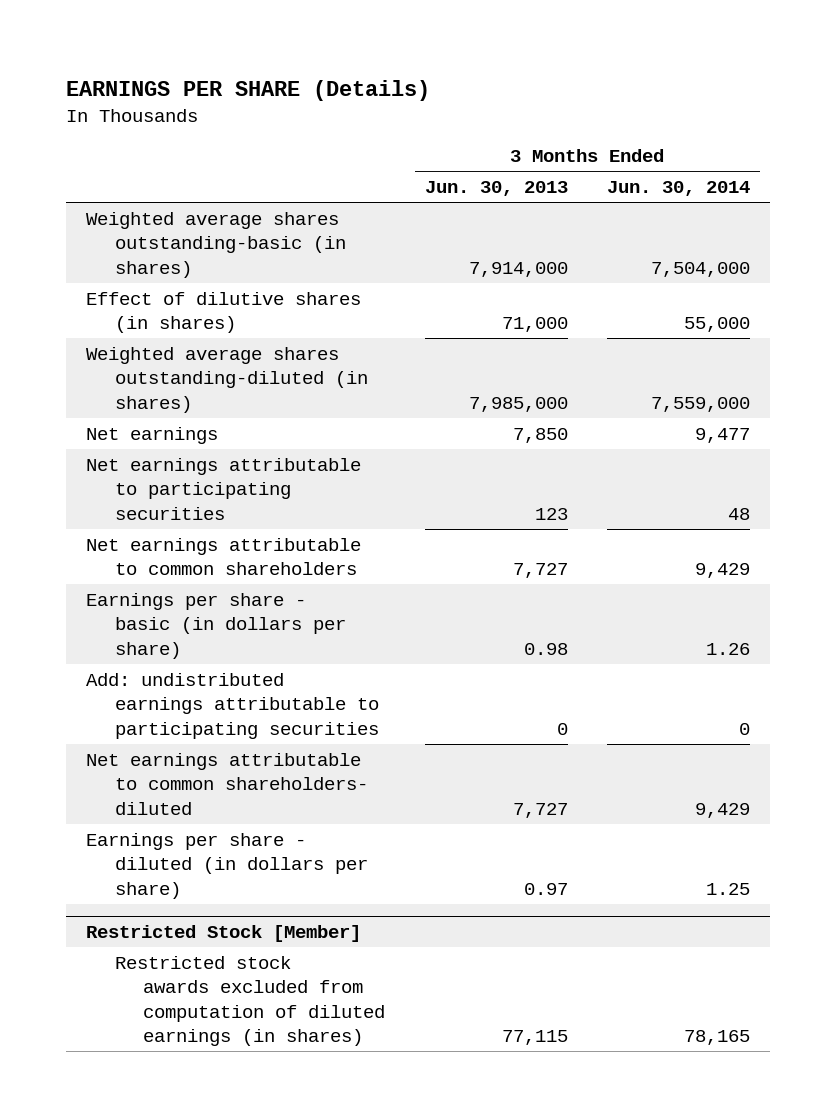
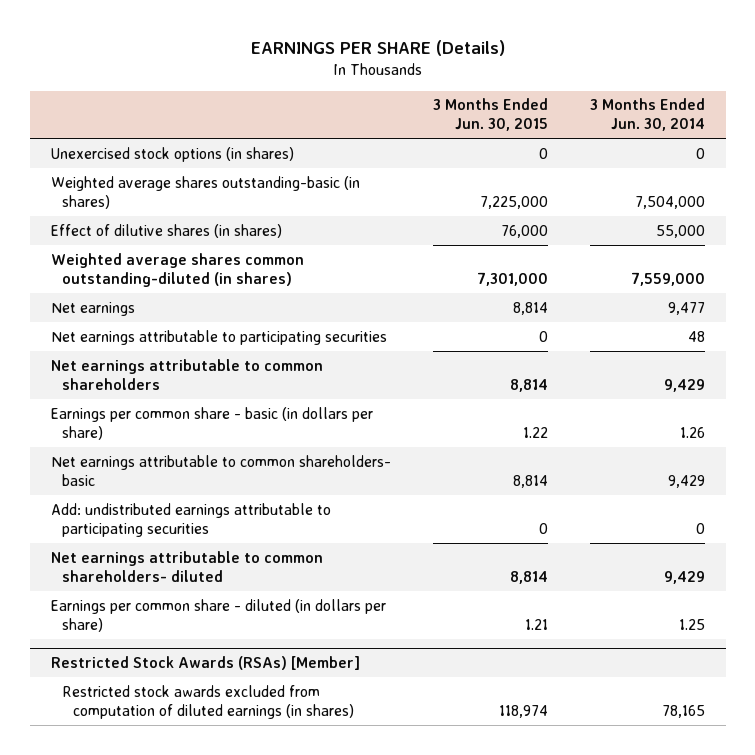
- | 3 Months Ended Jun. 30, 2013 | 3 Months Ended Jun. 30, 2014
+ | 3 Months Ended Jun. 30, 2015 | 3 Months Ended Jun. 30, 2014
+ Unexercised stock options (in shares) | 0 | 0
- Weighted average shares outstanding-diluted (in shares) | 7,985,000 | 7,559,000
+ Weighted average shares common outstanding-diluted (in shares) | 7,301,000 | 7,559,000
- Earnings per share - basic (in dollars per share) | 0.98 | 1.26
+ Earnings per common share - basic (in dollars per share) | 1.22 | 1.26
+ Net earnings attributable to common shareholders- basic | 8,814 | 9,429
- Earnings per share - diluted (in dollars per share) | 0.97 | 1.25
- Restricted Stock [Member]
+ Earnings per common share - diluted (in dollars per share) | 1.21 | 1.25
+ Restricted Stock Awards (RSAs) [Member]

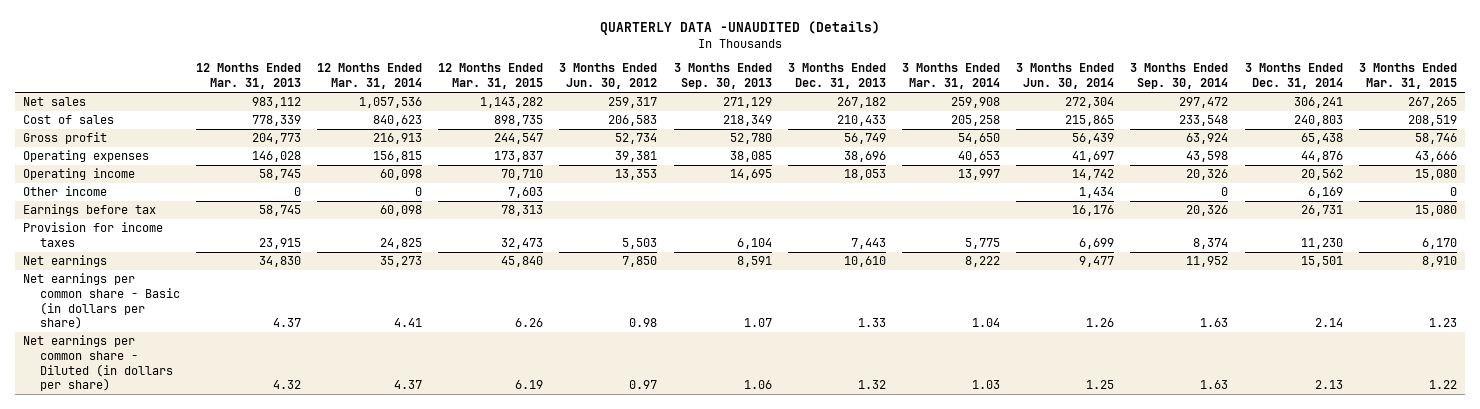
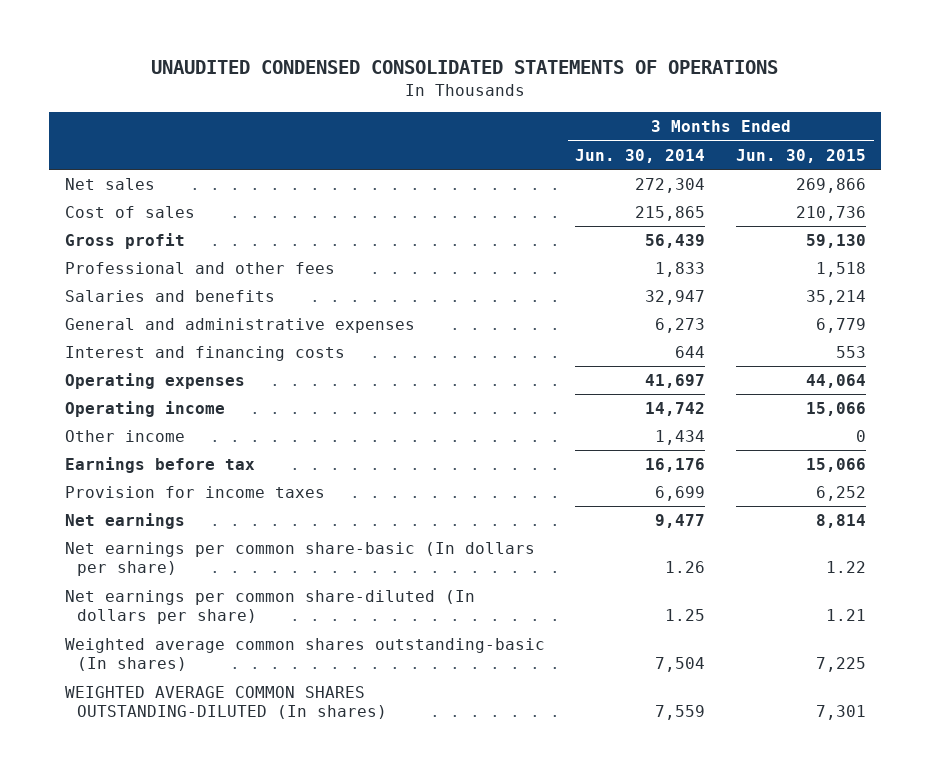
- QUARTERLY DATA -UNAUDITED (Details)
+ UNAUDITED CONDENSED CONSOLIDATED STATEMENTS OF OPERATIONS
- | 12 Months Ended Mar. 31, 2013 | 12 Months Ended Mar. 31, 2014 | 12 Months Ended Mar. 31, 2015 | 3 Months Ended Jun. 30, 2012 | 3 Months Ended Sep. 30, 2013 | 3 Months Ended Dec. 31, 2013 | 3 Months Ended Mar. 31, 2014 | 3 Months Ended Jun. 30, 2014 | 3 Months Ended Sep. 30, 2014 | 3 Months Ended Dec. 31, 2014 | 3 Months Ended Mar. 31, 2015
+ | 3 Months Ended Jun. 30, 2014 | 3 Months Ended Jun. 30, 2015
+ Professional and other fees | 1,833 | 1,518
+ Salaries and benefits | 32,947 | 35,214
+ General and administrative expenses | 6,273 | 6,779
+ Interest and financing costs | 644 | 553
- Net earnings per common share - Basic (in dollars per share) | 4.37 | 4.41 | 6.26 | 0.98 | 1.07 | 1.33 | 1.04 | 1.26 | 1.63 | 2.14 | 1.23
- Net earnings per common share - Diluted (in dollars per share) | 4.32 | 4.37 | 6.19 | 0.97 | 1.06 | 1.32 | 1.03 | 1.25 | 1.63 | 2.13 | 1.22
+ Net earnings per common share-basic (In dollars per share) | 1.26 | 1.22
+ Net earnings per common share-diluted (In dollars per share) | 1.25 | 1.21
+ Weighted average common shares outstanding-basic (In shares) | 7,504 | 7,225
+ WEIGHTED AVERAGE COMMON SHARES OUTSTANDING-DILUTED (In shares) | 7,559 | 7,301

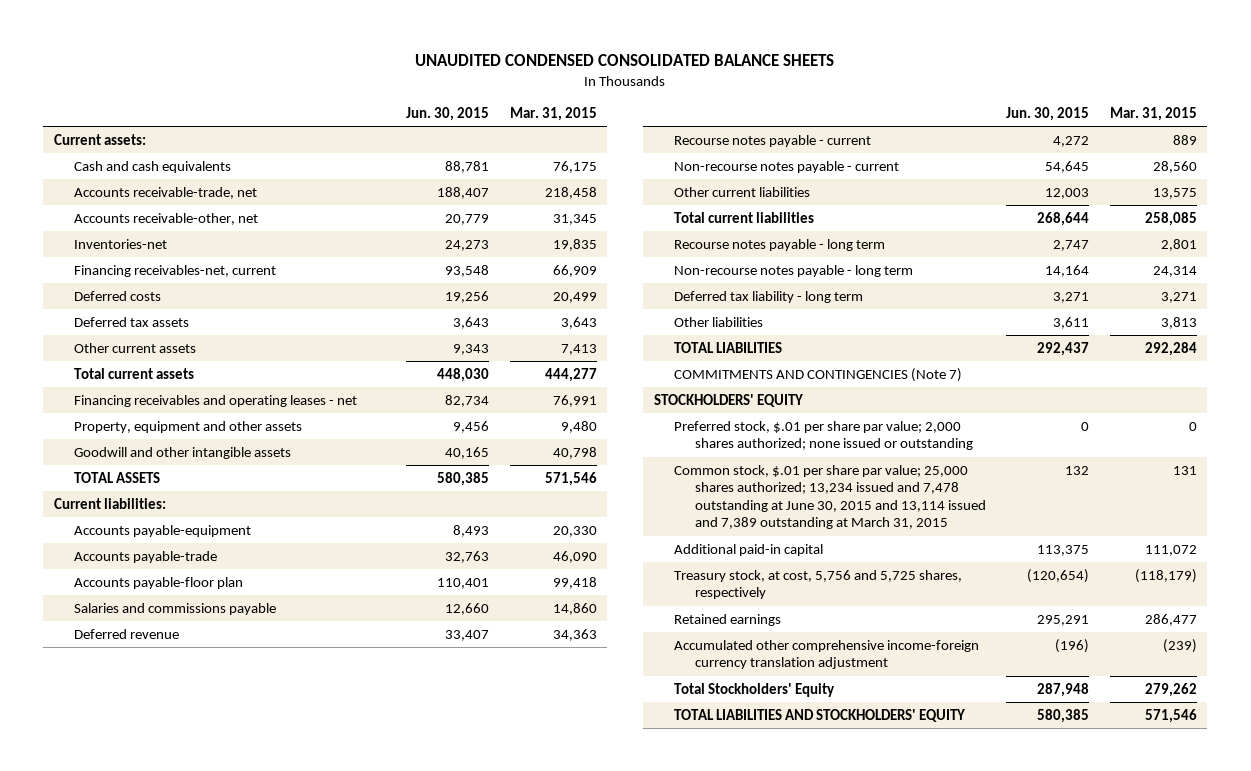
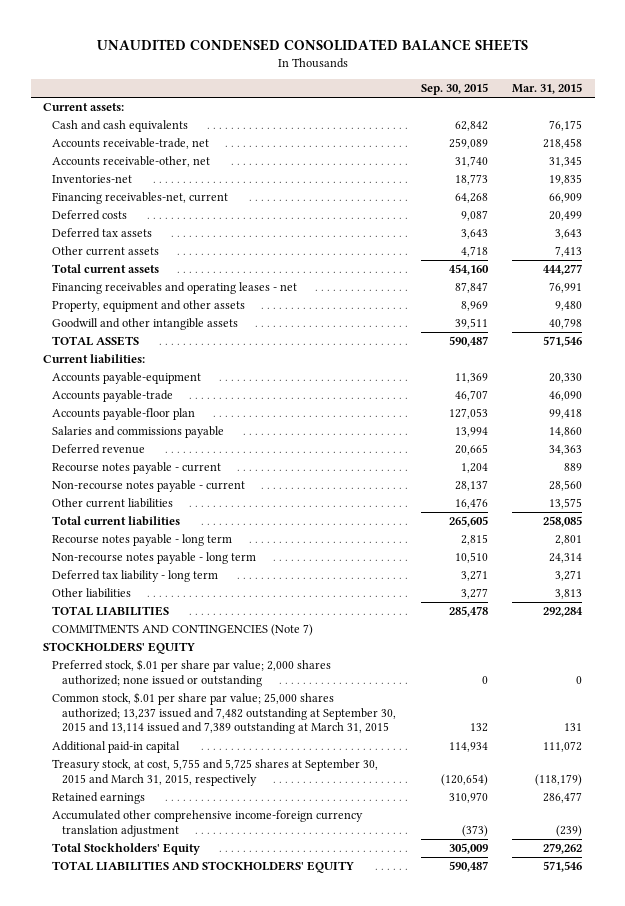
- | Jun. 30, 2015 | Mar. 31, 2015
+ | Sep. 30, 2015 | Mar. 31, 2015
- Common stock, $.01 per share par value; 25,000 shares authorized; 13,234 issued and 7,478 outstanding at June 30, 2015 and 13,114 issued and 7,389 outstanding at March 31, 2015 | 132 | 131
+ Common stock, $.01 per share par value; 25,000 shares authorized; 13,237 issued and 7,482 outstanding at September 30, 2015 and 13,114 issued and 7,389 outstanding at March 31, 2015 | 132 | 131
- Treasury stock, at cost, 5,756 and 5,725 shares, respectively | (120,654) | (118,179)
+ Treasury stock, at cost, 5,755 and 5,725 shares at September 30, 2015 and March 31, 2015, respectively | (120,654) | (118,179)

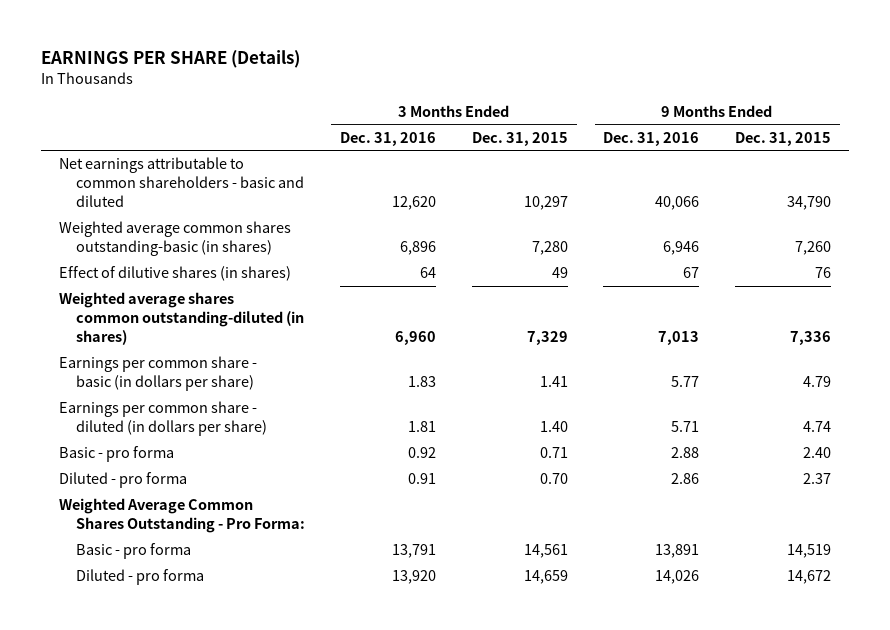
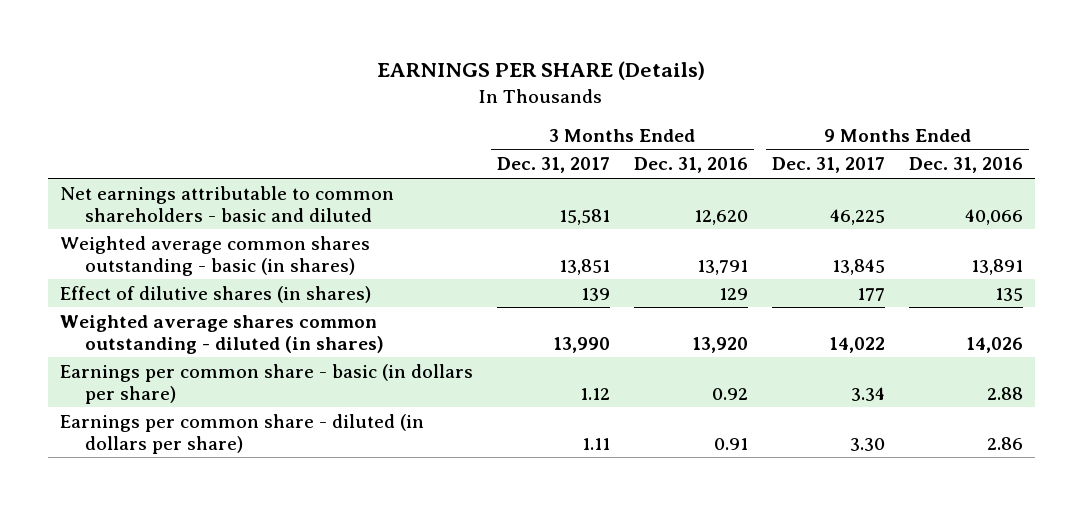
- | 3 Months Ended Dec. 31, 2016 | 3 Months Ended Dec. 31, 2015 | 9 Months Ended Dec. 31, 2016 | 9 Months Ended Dec. 31, 2015
+ | 3 Months Ended Dec. 31, 2017 | 3 Months Ended Dec. 31, 2016 | 9 Months Ended Dec. 31, 2017 | 9 Months Ended Dec. 31, 2016
- Weighted average common shares outstanding-basic (in shares) | 6,896 | 7,280 | 6,946 | 7,260
- Effect of dilutive shares (in shares) | 64 | 49 | 67 | 76
- Weighted average shares common outstanding-diluted (in shares) | 6,960 | 7,329 | 7,013 | 7,336
- Earnings per common share - basic (in dollars per share) | 1.83 | 1.41 | 5.77 | 4.79
- Earnings per common share - diluted (in dollars per share) | 1.81 | 1.40 | 5.71 | 4.74
- Basic - pro forma | 0.92 | 0.71 | 2.88 | 2.40
- Diluted - pro forma | 0.91 | 0.70 | 2.86 | 2.37
- Weighted Average Common Shares Outstanding - Pro Forma:
- Basic - pro forma | 13,791 | 14,561 | 13,891 | 14,519
- Diluted - pro forma | 13,920 | 14,659 | 14,026 | 14,672
+ Weighted average common shares outstanding - basic (in shares) | 13,851 | 13,791 | 13,845 | 13,891
+ Effect of dilutive shares (in shares) | 139 | 129 | 177 | 135
+ Weighted average shares common outstanding - diluted (in shares) | 13,990 | 13,920 | 14,022 | 14,026
+ Earnings per common share - basic (in dollars per share) | 1.12 | 0.92 | 3.34 | 2.88
+ Earnings per common share - diluted (in dollars per share) | 1.11 | 0.91 | 3.30 | 2.86

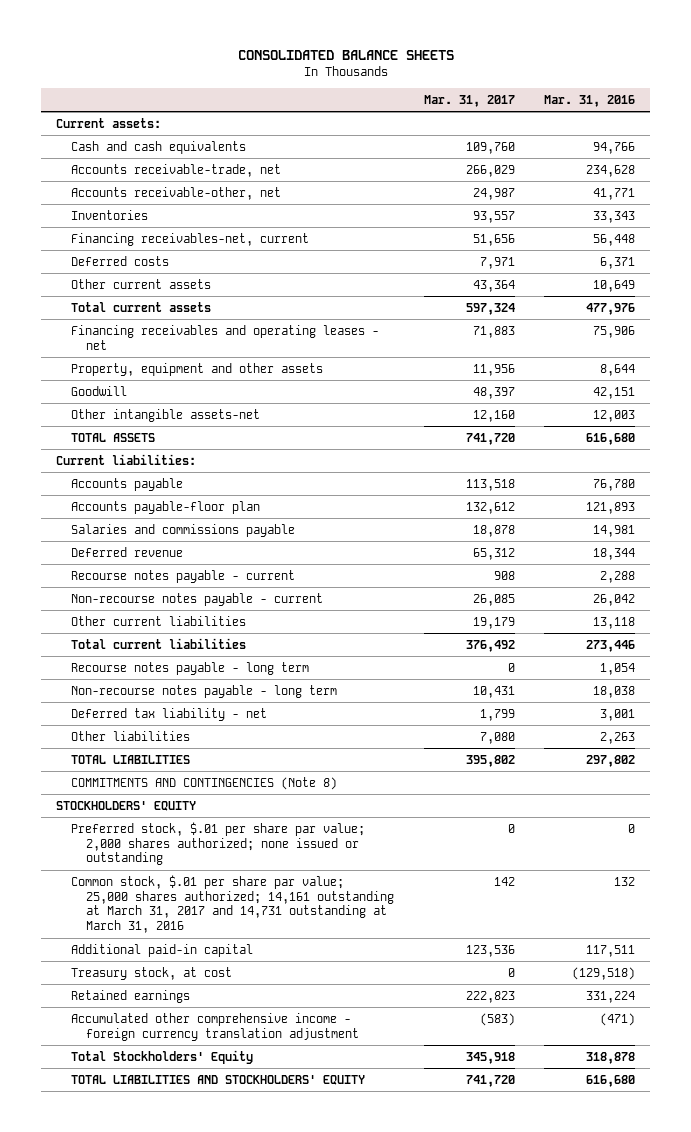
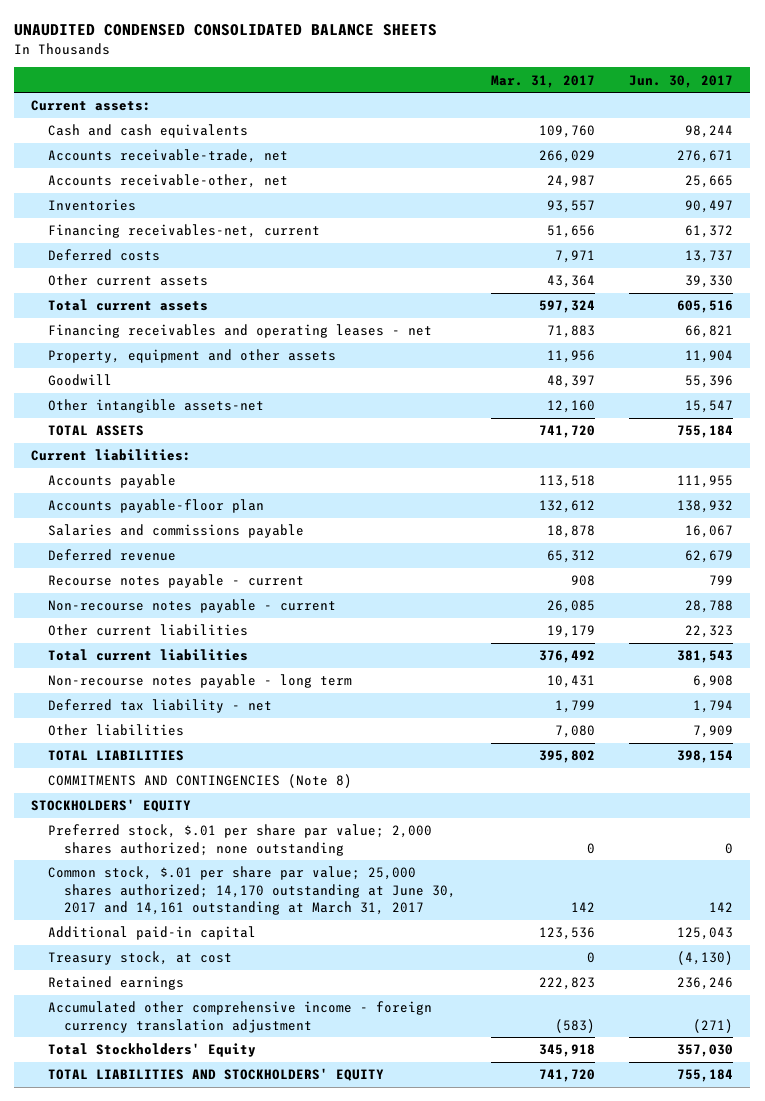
- CONSOLIDATED BALANCE SHEETS
+ UNAUDITED CONDENSED CONSOLIDATED BALANCE SHEETS
- | Mar. 31, 2017 | Mar. 31, 2016
+ | Mar. 31, 2017 | Jun. 30, 2017
- Recourse notes payable - long term | 0 | 1,054
- Preferred stock, $.01 per share par value; 2,000 shares authorized; none issued or outstanding | 0 | 0
- Common stock, $.01 per share par value; 25,000 shares authorized; 14,161 outstanding at March 31, 2017 and 14,731 outstanding at March 31, 2016 | 142 | 132
+ Preferred stock, $.01 per share par value; 2,000 shares authorized; none outstanding | 0 | 0
+ Common stock, $.01 per share par value; 25,000 shares authorized; 14,170 outstanding at June 30, 2017 and 14,161 outstanding at March 31, 2017 | 142 | 142

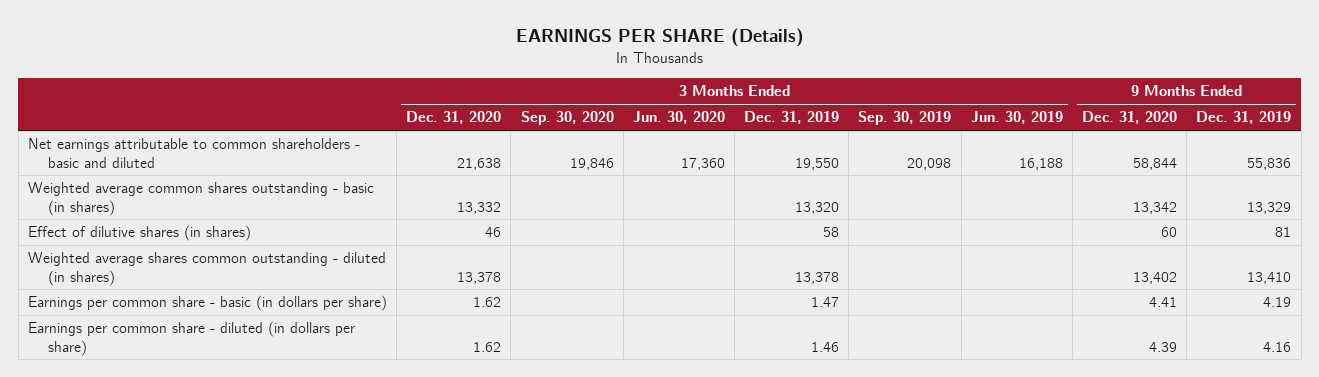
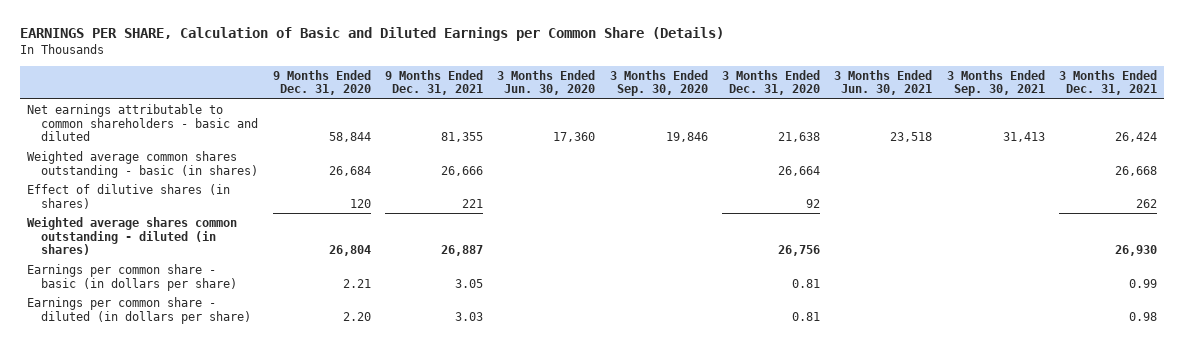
- EARNINGS PER SHARE (Details)
+ EARNINGS PER SHARE, Calculation of Basic and Diluted Earnings per Common Share (Details)
- | 3 Months Ended Dec. 31, 2020 | 3 Months Ended Sep. 30, 2020 | 3 Months Ended Jun. 30, 2020 | 3 Months Ended Dec. 31, 2019 | 3 Months Ended Sep. 30, 2019 | 3 Months Ended Jun. 30, 2019 | 9 Months Ended Dec. 31, 2020 | 9 Months Ended Dec. 31, 2019
+ | 9 Months Ended Dec. 31, 2020 | 9 Months Ended Dec. 31, 2021 | 3 Months Ended Jun. 30, 2020 | 3 Months Ended Sep. 30, 2020 | 3 Months Ended Dec. 31, 2020 | 3 Months Ended Jun. 30, 2021 | 3 Months Ended Sep. 30, 2021 | 3 Months Ended Dec. 31, 2021
- Weighted average common shares outstanding - basic (in shares) | 13,332 | | | 13,320 | | | 13,342 | 13,329
- Effect of dilutive shares (in shares) | 46 | | | 58 | | | 60 | 81
- Weighted average shares common outstanding - diluted (in shares) | 13,378 | | | 13,378 | | | 13,402 | 13,410
- Earnings per common share - basic (in dollars per share) | 1.62 | | | 1.47 | | | 4.41 | 4.19
- Earnings per common share - diluted (in dollars per share) | 1.62 | | | 1.46 | | | 4.39 | 4.16
+ Weighted average common shares outstanding - basic (in shares) | 26,684 | 26,666 | | | 26,664 | | | 26,668
+ Effect of dilutive shares (in shares) | 120 | 221 | | | 92 | | | 262
+ Weighted average shares common outstanding - diluted (in shares) | 26,804 | 26,887 | | | 26,756 | | | 26,930
+ Earnings per common share - basic (in dollars per share) | 2.21 | 3.05 | | | 0.81 | | | 0.99
+ Earnings per common share - diluted (in dollars per share) | 2.20 | 3.03 | | | 0.81 | | | 0.98

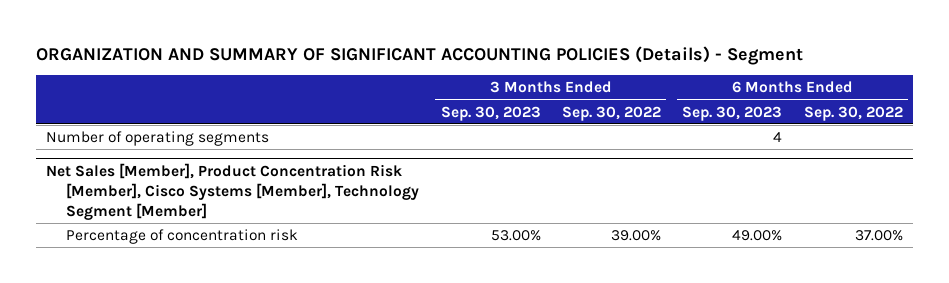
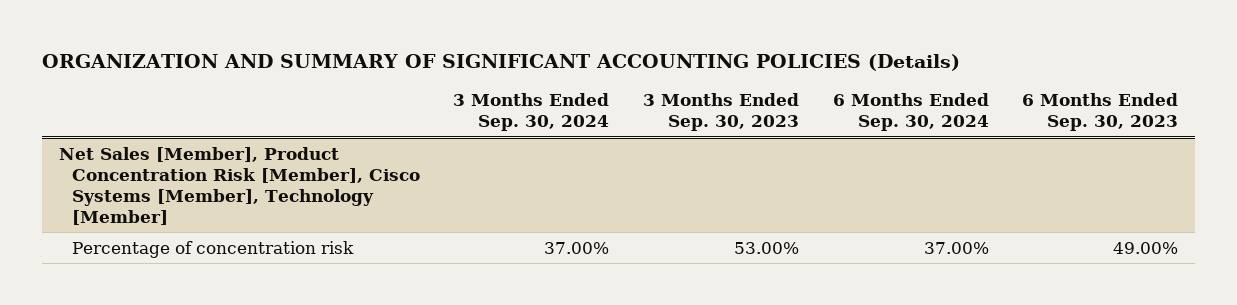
- ORGANIZATION AND SUMMARY OF SIGNIFICANT ACCOUNTING POLICIES (Details) - Segment
+ ORGANIZATION AND SUMMARY OF SIGNIFICANT ACCOUNTING POLICIES (Details)
- | 3 Months Ended Sep. 30, 2023 | 3 Months Ended Sep. 30, 2022 | 6 Months Ended Sep. 30, 2023 | 6 Months Ended Sep. 30, 2022
+ | 3 Months Ended Sep. 30, 2024 | 3 Months Ended Sep. 30, 2023 | 6 Months Ended Sep. 30, 2024 | 6 Months Ended Sep. 30, 2023
- Number of operating segments | | | 4 |
- Net Sales [Member], Product Concentration Risk [Member], Cisco Systems [Member], Technology Segment [Member]
+ Net Sales [Member], Product Concentration Risk [Member], Cisco Systems [Member], Technology [Member]

